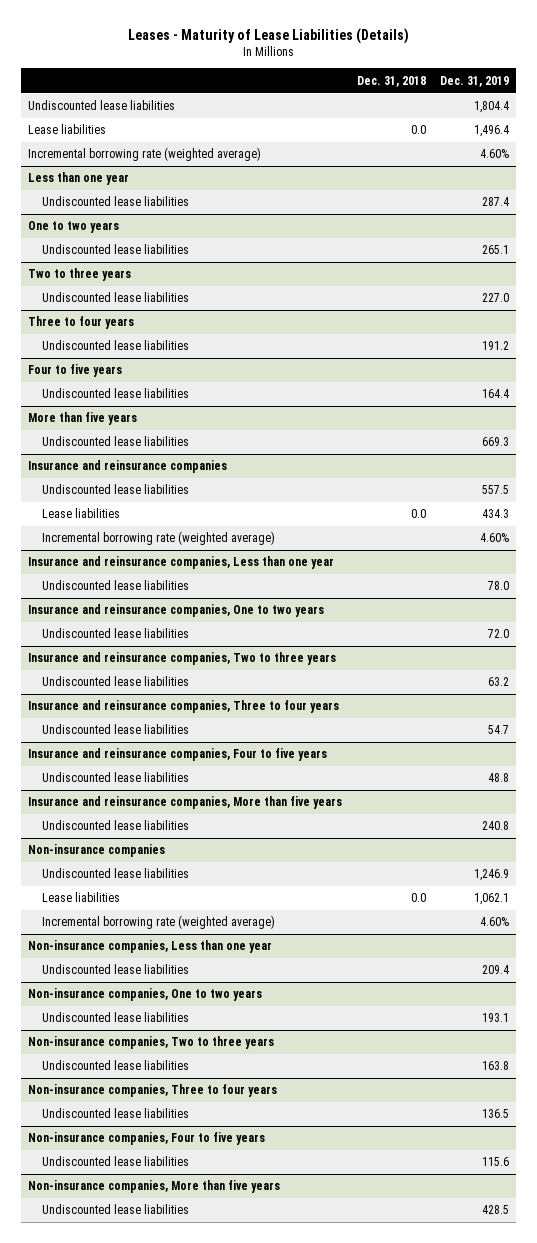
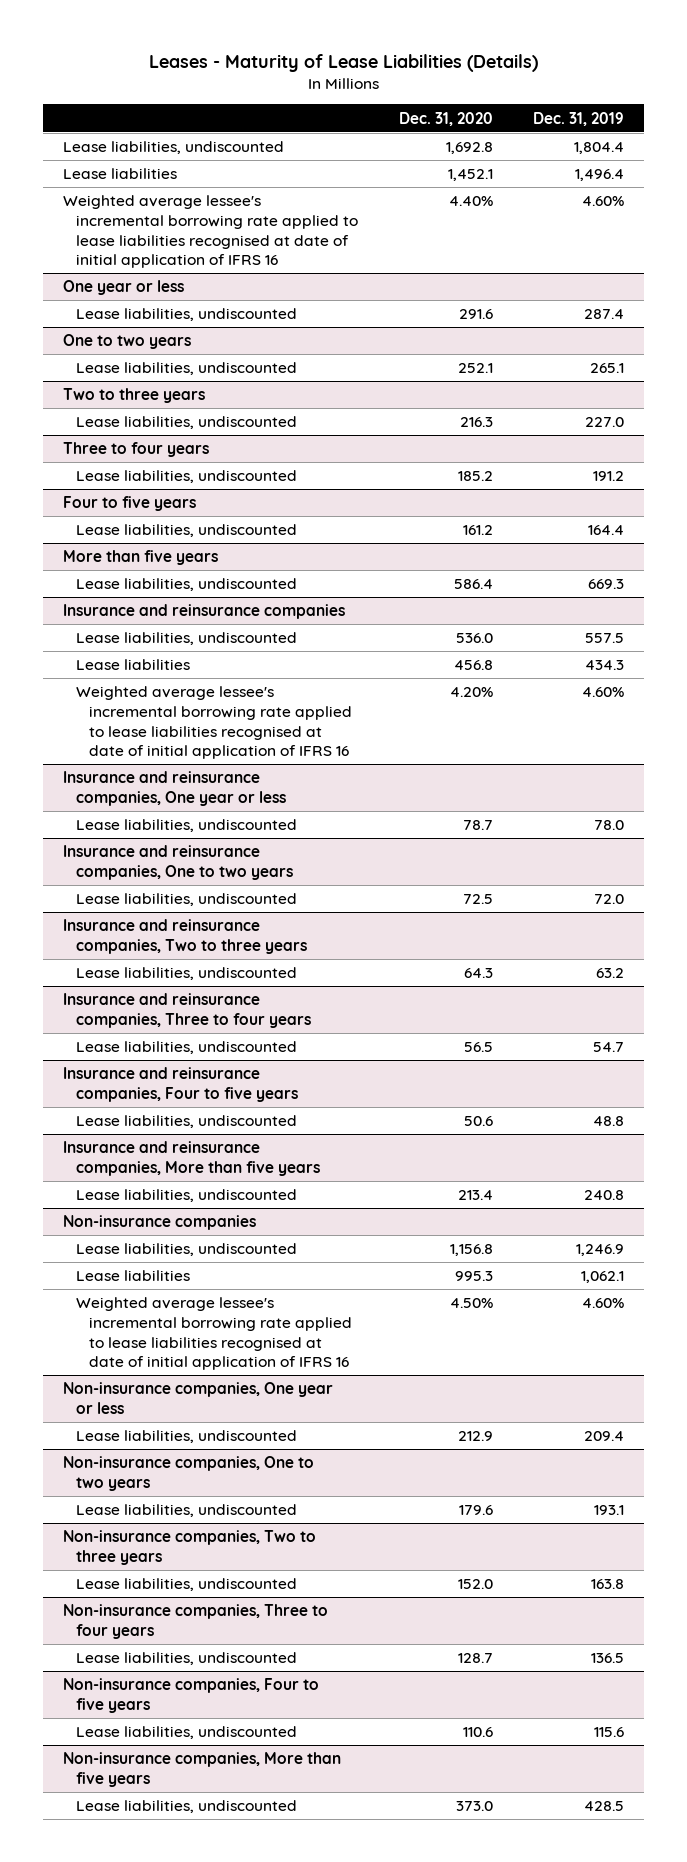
- | Dec. 31, 2018 | Dec. 31, 2019
+ | Dec. 31, 2020 | Dec. 31, 2019
- Undiscounted lease liabilities | | 1,804.4
+ Lease liabilities, undiscounted | 1,692.8 | 1,804.4
- Incremental borrowing rate (weighted average) | | 4.60%
- Less than one year
- Undiscounted lease liabilities | | 287.4
+ Weighted average lessee's incremental borrowing rate applied to lease liabilities recognised at date of initial application of IFRS 16 | 4.40% | 4.60%
+ One year or less
+ Lease liabilities, undiscounted | 291.6 | 287.4
@ One to two years
- Undiscounted lease liabilities | | 265.1
+ Lease liabilities, undiscounted | 252.1 | 265.1
@ Two to three years
- Undiscounted lease liabilities | | 227.0
+ Lease liabilities, undiscounted | 216.3 | 227.0
@ Three to four years
- Undiscounted lease liabilities | | 191.2
+ Lease liabilities, undiscounted | 185.2 | 191.2
@ Four to five years
- Undiscounted lease liabilities | | 164.4
+ Lease liabilities, undiscounted | 161.2 | 164.4
@ More than five years
- Undiscounted lease liabilities | | 669.3
+ Lease liabilities, undiscounted | 586.4 | 669.3
@ Insurance and reinsurance companies
- Undiscounted lease liabilities | | 557.5
+ Lease liabilities, undiscounted | 536.0 | 557.5
- Incremental borrowing rate (weighted average) | | 4.60%
- Insurance and reinsurance companies, Less than one year
- Undiscounted lease liabilities | | 78.0
@ Insurance and reinsurance companies
+ Weighted average lessee's incremental borrowing rate applied to lease liabilities recognised at date of initial application of IFRS 16 | 4.20% | 4.60%
+ Insurance and reinsurance companies, One year or less
+ Lease liabilities, undiscounted | 78.7 | 78.0
@ Insurance and reinsurance companies, One to two years
- Undiscounted lease liabilities | | 72.0
+ Lease liabilities, undiscounted | 72.5 | 72.0
@ Insurance and reinsurance companies, Two to three years
- Undiscounted lease liabilities | | 63.2
+ Lease liabilities, undiscounted | 64.3 | 63.2
@ Insurance and reinsurance companies, Three to four years
- Undiscounted lease liabilities | | 54.7
+ Lease liabilities, undiscounted | 56.5 | 54.7
@ Insurance and reinsurance companies, Four to five years
- Undiscounted lease liabilities | | 48.8
+ Lease liabilities, undiscounted | 50.6 | 48.8
@ Insurance and reinsurance companies, More than five years
- Undiscounted lease liabilities | | 240.8
+ Lease liabilities, undiscounted | 213.4 | 240.8
@ Non-insurance companies
- Undiscounted lease liabilities | | 1,246.9
+ Lease liabilities, undiscounted | 1,156.8 | 1,246.9
- Incremental borrowing rate (weighted average) | | 4.60%
- Non-insurance companies, Less than one year
- Undiscounted lease liabilities | | 209.4
@ Non-insurance companies
+ Weighted average lessee's incremental borrowing rate applied to lease liabilities recognised at date of initial application of IFRS 16 | 4.50% | 4.60%
+ Non-insurance companies, One year or less
+ Lease liabilities, undiscounted | 212.9 | 209.4
@ Non-insurance companies, One to two years
- Undiscounted lease liabilities | | 193.1
+ Lease liabilities, undiscounted | 179.6 | 193.1
@ Non-insurance companies, Two to three years
- Undiscounted lease liabilities | | 163.8
+ Lease liabilities, undiscounted | 152.0 | 163.8
@ Non-insurance companies, Three to four years
- Undiscounted lease liabilities | | 136.5
+ Lease liabilities, undiscounted | 128.7 | 136.5
@ Non-insurance companies, Four to five years
- Undiscounted lease liabilities | | 115.6
+ Lease liabilities, undiscounted | 110.6 | 115.6
@ Non-insurance companies, More than five years
- Undiscounted lease liabilities | | 428.5
+ Lease liabilities, undiscounted | 373.0 | 428.5

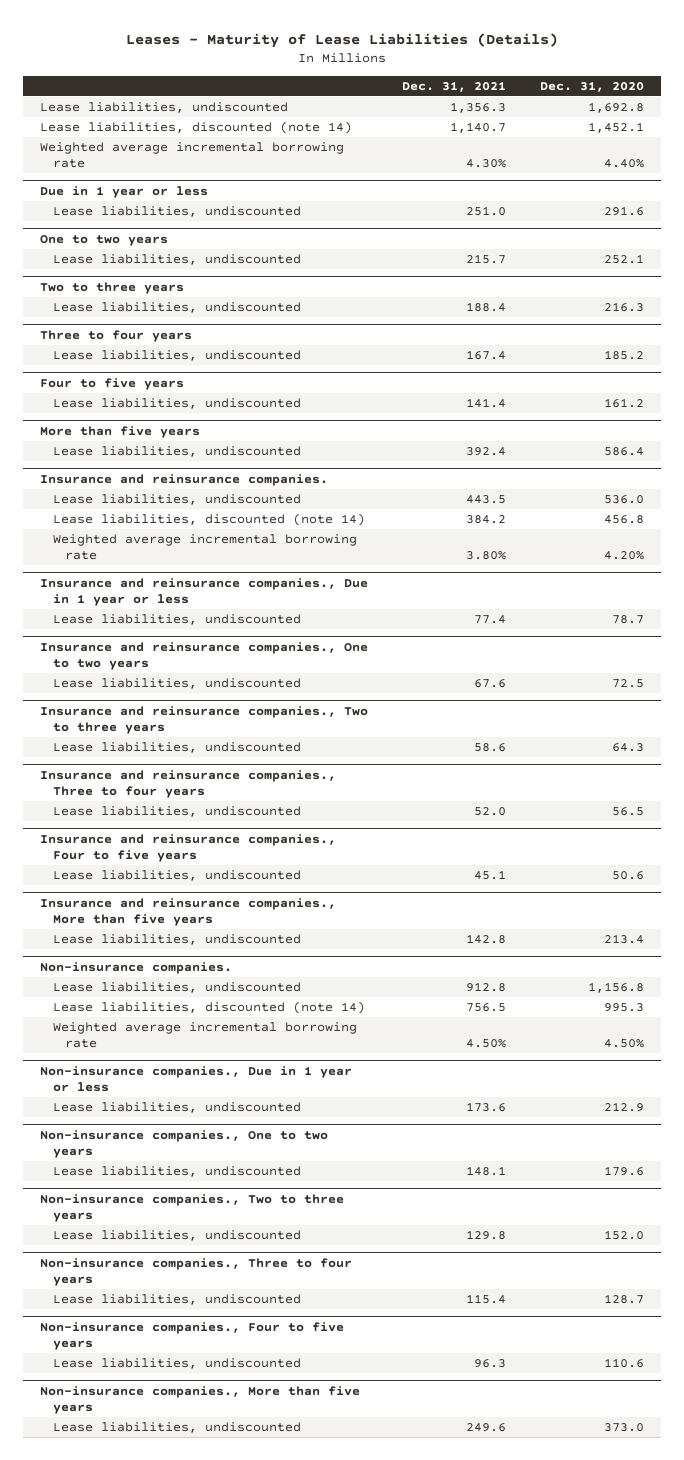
- | Dec. 31, 2020 | Dec. 31, 2019
+ | Dec. 31, 2021 | Dec. 31, 2020
- Lease liabilities | 1,452.1 | 1,496.4
- Weighted average lessee's incremental borrowing rate applied to lease liabilities recognised at date of initial application of IFRS 16 | 4.40% | 4.60%
- One year or less
+ Lease liabilities, discounted (note 14) | 1,140.7 | 1,452.1
+ Weighted average incremental borrowing rate | 4.30% | 4.40%
+ Due in 1 year or less
- Insurance and reinsurance companies
+ Insurance and reinsurance companies.
- Lease liabilities | 456.8 | 434.3
- Weighted average lessee's incremental borrowing rate applied to lease liabilities recognised at date of initial application of IFRS 16 | 4.20% | 4.60%
- Insurance and reinsurance companies, One year or less
+ Lease liabilities, discounted (note 14) | 384.2 | 456.8
+ Weighted average incremental borrowing rate | 3.80% | 4.20%
+ Insurance and reinsurance companies., Due in 1 year or less
- Insurance and reinsurance companies, One to two years
+ Insurance and reinsurance companies., One to two years
- Insurance and reinsurance companies, Two to three years
+ Insurance and reinsurance companies., Two to three years
- Insurance and reinsurance companies, Three to four years
+ Insurance and reinsurance companies., Three to four years
- Insurance and reinsurance companies, Four to five years
+ Insurance and reinsurance companies., Four to five years
- Insurance and reinsurance companies, More than five years
+ Insurance and reinsurance companies., More than five years
- Non-insurance companies
+ Non-insurance companies.
- Lease liabilities | 995.3 | 1,062.1
- Weighted average lessee's incremental borrowing rate applied to lease liabilities recognised at date of initial application of IFRS 16 | 4.50% | 4.60%
- Non-insurance companies, One year or less
+ Lease liabilities, discounted (note 14) | 756.5 | 995.3
+ Weighted average incremental borrowing rate | 4.50% | 4.50%
+ Non-insurance companies., Due in 1 year or less
- Non-insurance companies, One to two years
+ Non-insurance companies., One to two years
- Non-insurance companies, Two to three years
+ Non-insurance companies., Two to three years
- Non-insurance companies, Three to four years
+ Non-insurance companies., Three to four years
- Non-insurance companies, Four to five years
+ Non-insurance companies., Four to five years
- Non-insurance companies, More than five years
+ Non-insurance companies., More than five years

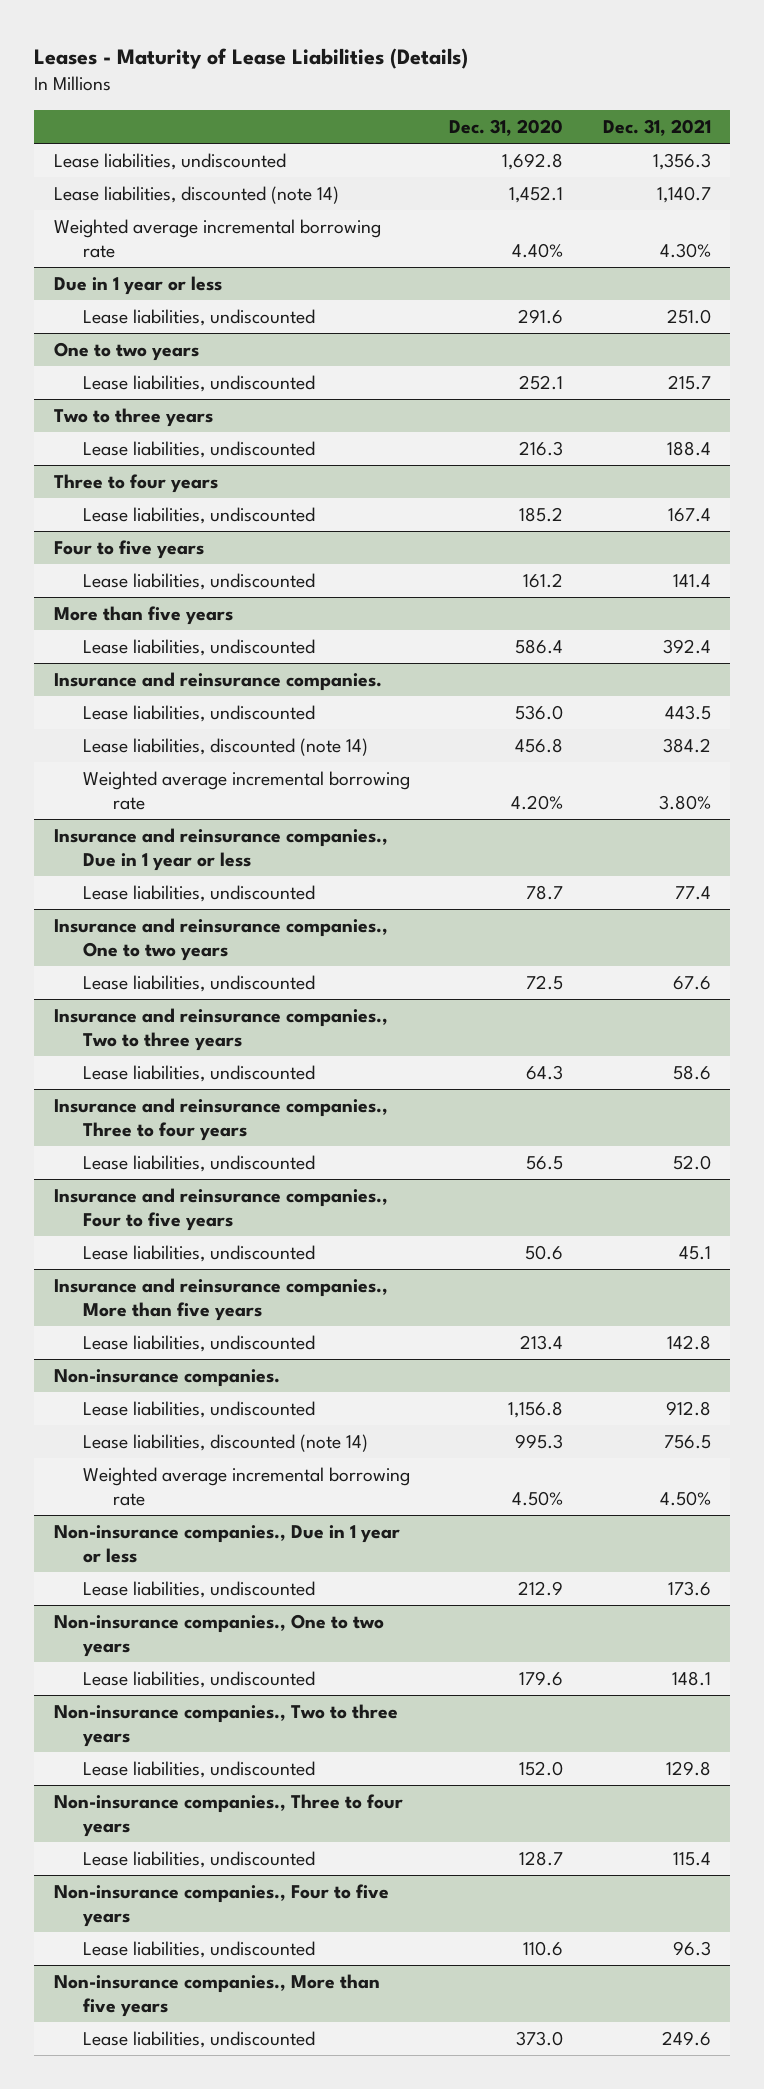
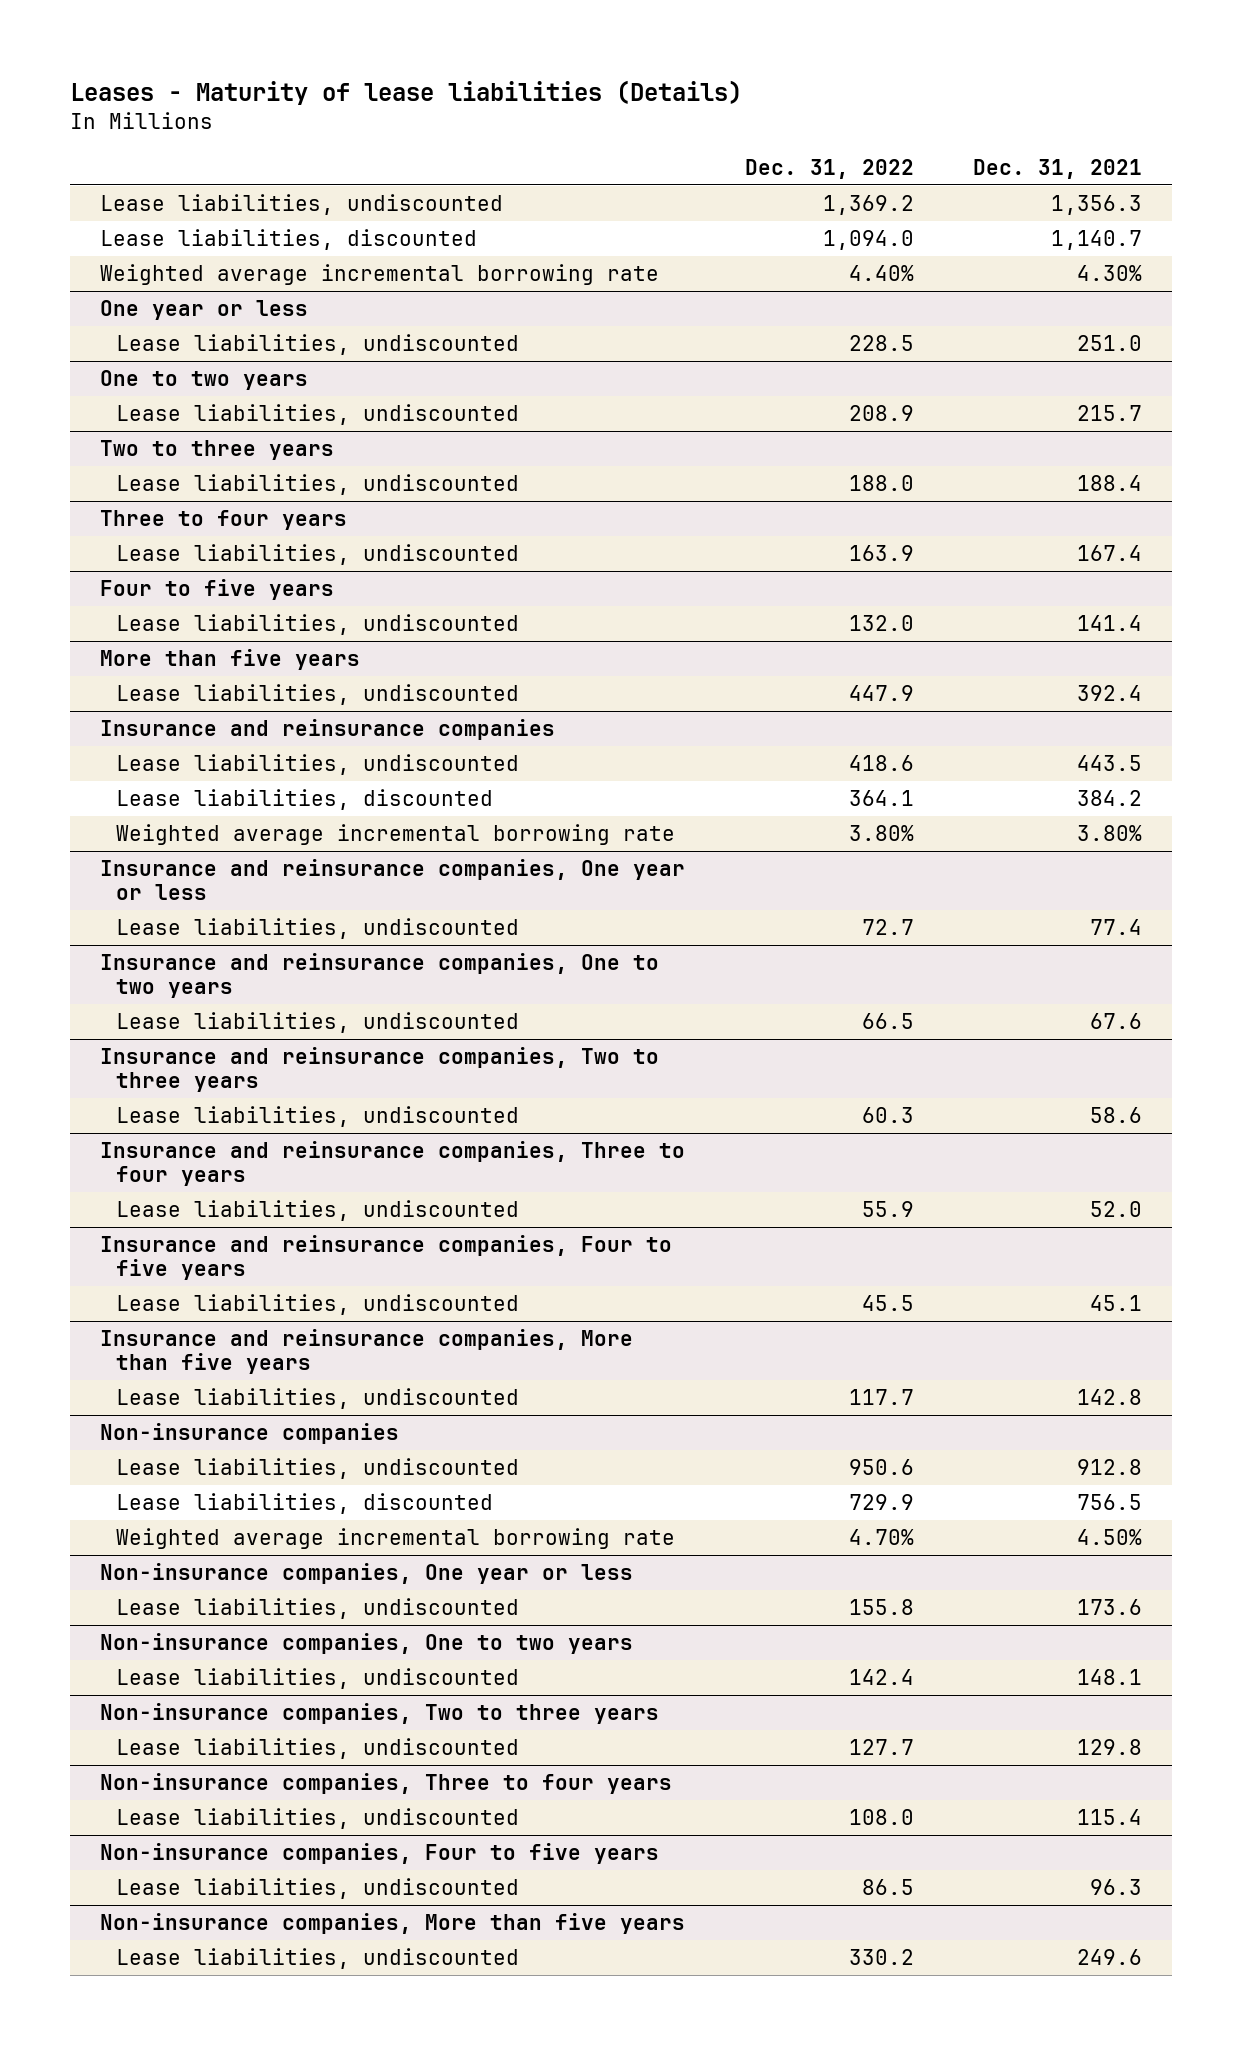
- Leases - Maturity of Lease Liabilities (Details)
+ Leases - Maturity of lease liabilities (Details)
- | Dec. 31, 2020 | Dec. 31, 2021
+ | Dec. 31, 2022 | Dec. 31, 2021
- Lease liabilities, discounted (note 14) | 1,452.1 | 1,140.7
+ Lease liabilities, discounted | 1,094.0 | 1,140.7
- Due in 1 year or less
+ One year or less
- Insurance and reinsurance companies.
+ Insurance and reinsurance companies
- Lease liabilities, discounted (note 14) | 456.8 | 384.2
+ Lease liabilities, discounted | 364.1 | 384.2
- Insurance and reinsurance companies., Due in 1 year or less
+ Insurance and reinsurance companies, One year or less
- Insurance and reinsurance companies., One to two years
+ Insurance and reinsurance companies, One to two years
- Insurance and reinsurance companies., Two to three years
+ Insurance and reinsurance companies, Two to three years
- Insurance and reinsurance companies., Three to four years
+ Insurance and reinsurance companies, Three to four years
- Insurance and reinsurance companies., Four to five years
+ Insurance and reinsurance companies, Four to five years
- Insurance and reinsurance companies., More than five years
+ Insurance and reinsurance companies, More than five years
- Non-insurance companies.
+ Non-insurance companies
- Lease liabilities, discounted (note 14) | 995.3 | 756.5
+ Lease liabilities, discounted | 729.9 | 756.5
- Non-insurance companies., Due in 1 year or less
+ Non-insurance companies, One year or less
- Non-insurance companies., One to two years
+ Non-insurance companies, One to two years
- Non-insurance companies., Two to three years
+ Non-insurance companies, Two to three years
- Non-insurance companies., Three to four years
+ Non-insurance companies, Three to four years
- Non-insurance companies., Four to five years
+ Non-insurance companies, Four to five years
- Non-insurance companies., More than five years
+ Non-insurance companies, More than five years

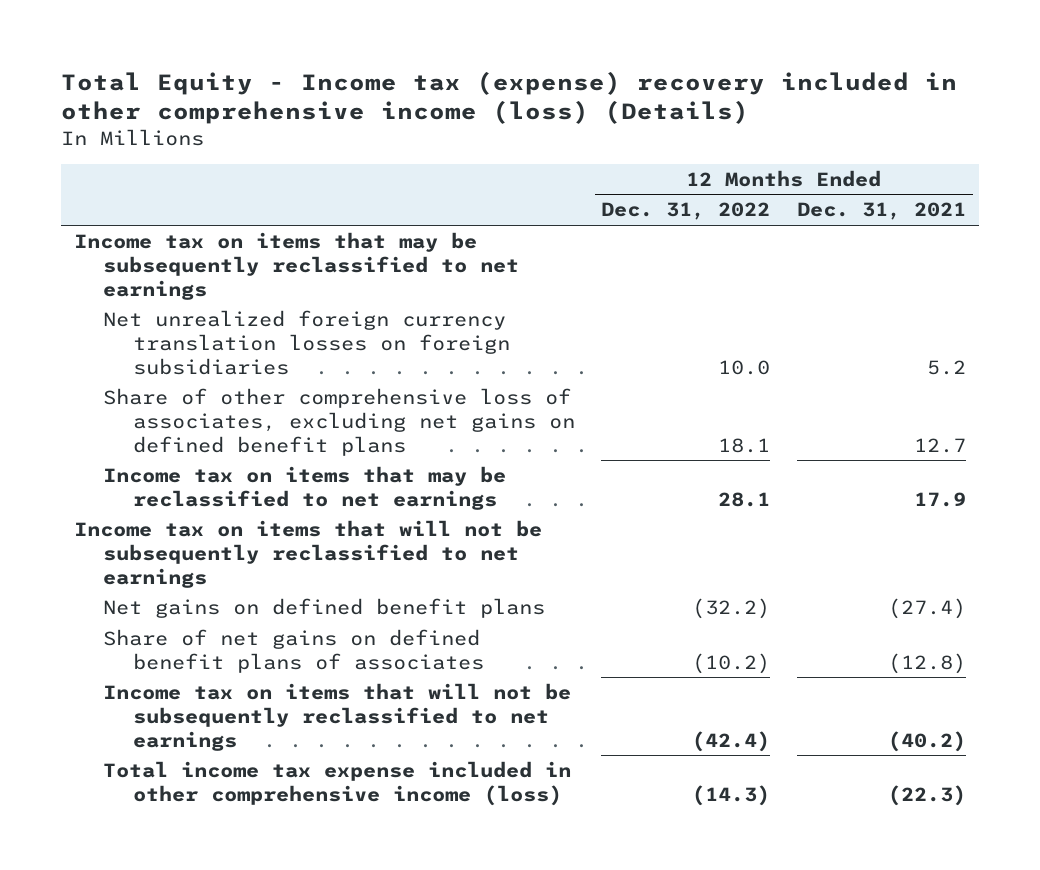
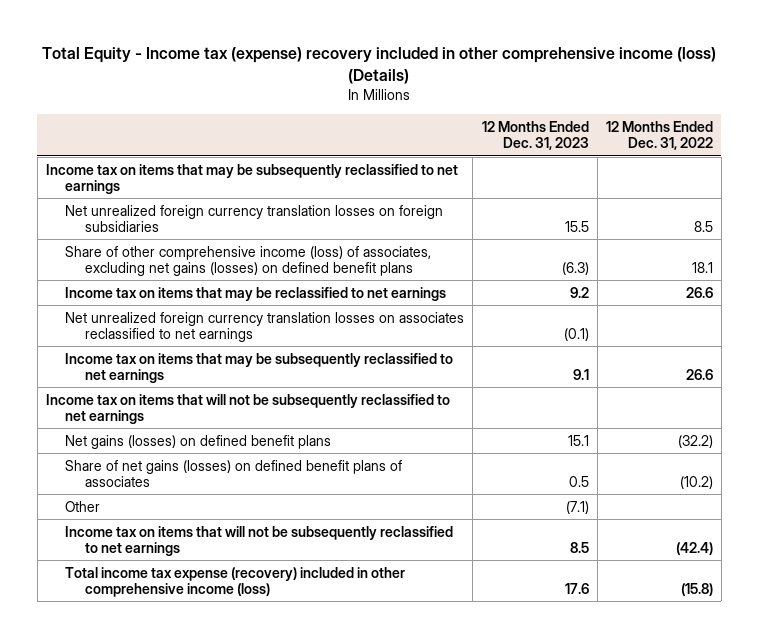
- | 12 Months Ended Dec. 31, 2022 | 12 Months Ended Dec. 31, 2021
+ | 12 Months Ended Dec. 31, 2023 | 12 Months Ended Dec. 31, 2022
- Net unrealized foreign currency translation losses on foreign subsidiaries | 10.0 | 5.2
- Share of other comprehensive loss of associates, excluding net gains on defined benefit plans | 18.1 | 12.7
- Income tax on items that may be reclassified to net earnings | 28.1 | 17.9
+ Net unrealized foreign currency translation losses on foreign subsidiaries | 15.5 | 8.5
+ Share of other comprehensive income (loss) of associates, excluding net gains (losses) on defined benefit plans | (6.3) | 18.1
+ Income tax on items that may be reclassified to net earnings | 9.2 | 26.6
+ Net unrealized foreign currency translation losses on associates reclassified to net earnings | (0.1) |
+ Income tax on items that may be subsequently reclassified to net earnings | 9.1 | 26.6
- Net gains on defined benefit plans | (32.2) | (27.4)
- Share of net gains on defined benefit plans of associates | (10.2) | (12.8)
+ Net gains (losses) on defined benefit plans | 15.1 | (32.2)
+ Share of net gains (losses) on defined benefit plans of associates | 0.5 | (10.2)
+ Other | (7.1) |
- Total income tax expense included in other comprehensive income (loss) | (14.3) | (22.3)
+ Total income tax expense (recovery) included in other comprehensive income (loss) | 17.6 | (15.8)

